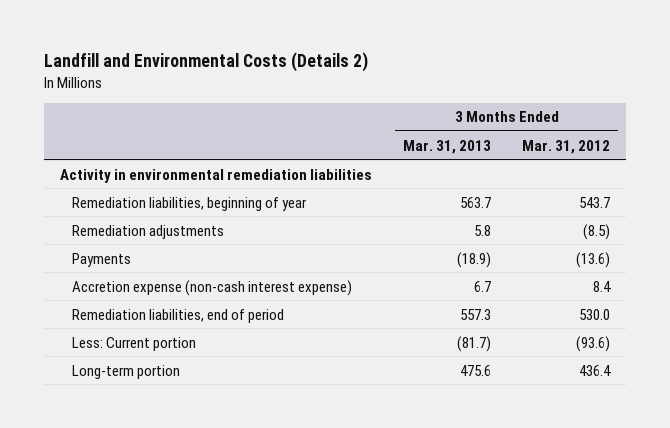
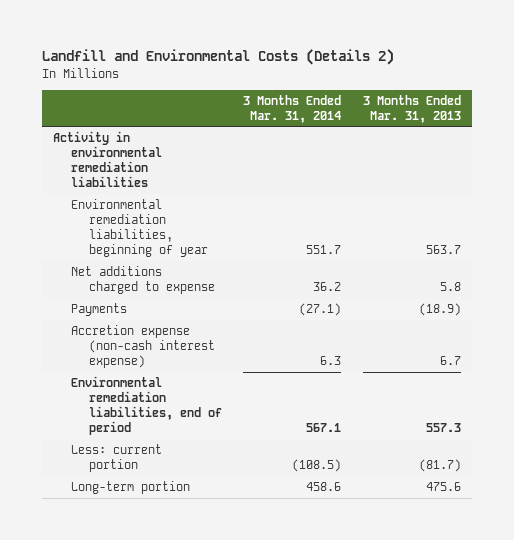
- | 3 Months Ended Mar. 31, 2013 | 3 Months Ended Mar. 31, 2012
+ | 3 Months Ended Mar. 31, 2014 | 3 Months Ended Mar. 31, 2013
- Remediation liabilities, beginning of year | 563.7 | 543.7
- Remediation adjustments | 5.8 | (8.5)
+ Environmental remediation liabilities, beginning of year | 551.7 | 563.7
+ Net additions charged to expense | 36.2 | 5.8
- Remediation liabilities, end of period | 557.3 | 530.0
- Less: Current portion | (81.7) | (93.6)
+ Environmental remediation liabilities, end of period | 567.1 | 557.3
+ Less: current portion | (108.5) | (81.7)

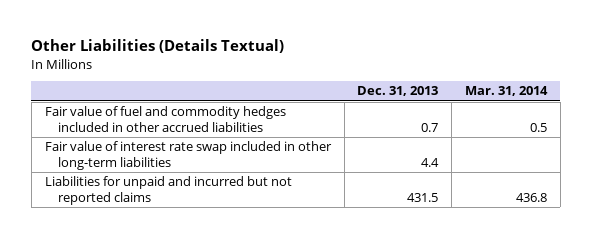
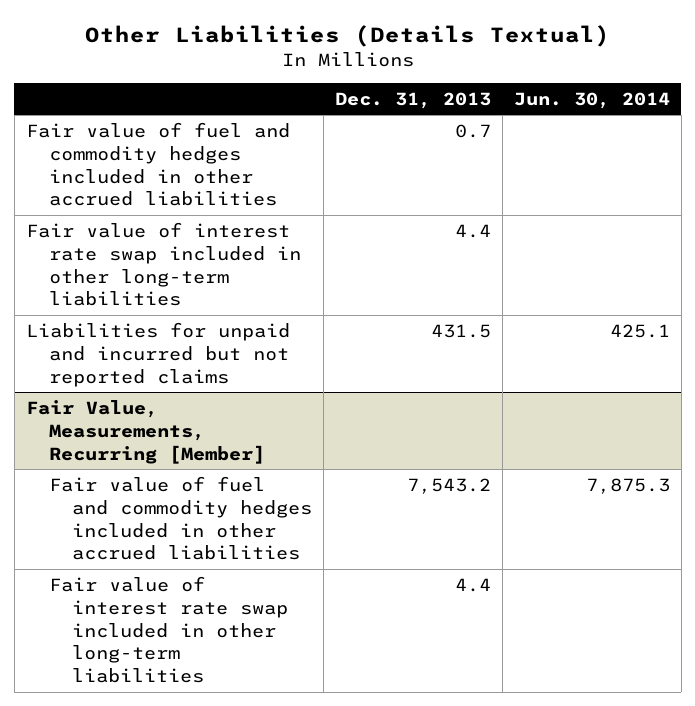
- | Dec. 31, 2013 | Mar. 31, 2014
+ | Dec. 31, 2013 | Jun. 30, 2014
+ Fair Value, Measurements, Recurring [Member]
+ Fair value of fuel and commodity hedges included in other accrued liabilities | 7,543.2 | 7,875.3
+ Fair value of interest rate swap included in other long-term liabilities | 4.4 |

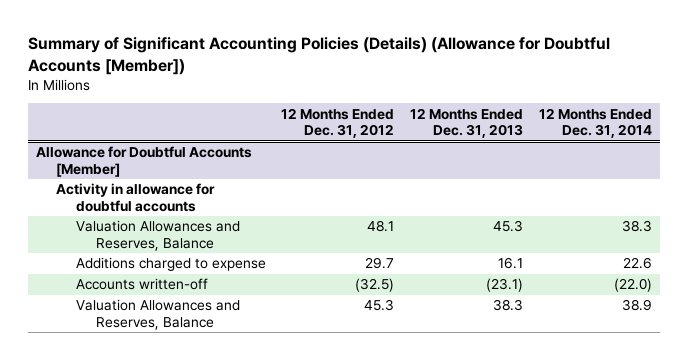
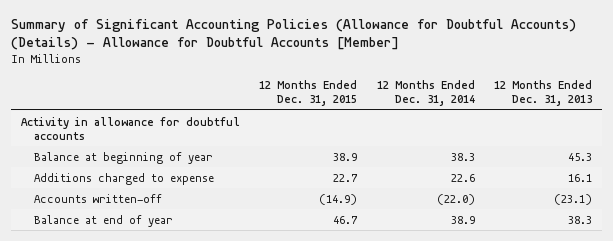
- Summary of Significant Accounting Policies (Details) (Allowance for Doubtful Accounts [Member])
+ Summary of Significant Accounting Policies (Allowance for Doubtful Accounts) (Details) - Allowance for Doubtful Accounts [Member]
- | 12 Months Ended Dec. 31, 2012 | 12 Months Ended Dec. 31, 2013 | 12 Months Ended Dec. 31, 2014
+ | 12 Months Ended Dec. 31, 2015 | 12 Months Ended Dec. 31, 2014 | 12 Months Ended Dec. 31, 2013
- Allowance for Doubtful Accounts [Member]
- Valuation Allowances and Reserves, Balance | 48.1 | 45.3 | 38.3
+ Balance at beginning of year | 38.9 | 38.3 | 45.3
- Valuation Allowances and Reserves, Balance | 45.3 | 38.3 | 38.9
+ Balance at end of year | 46.7 | 38.9 | 38.3

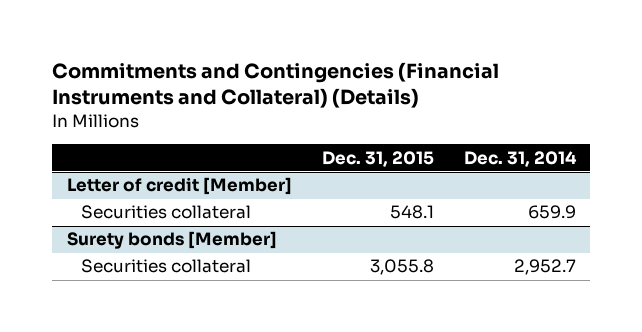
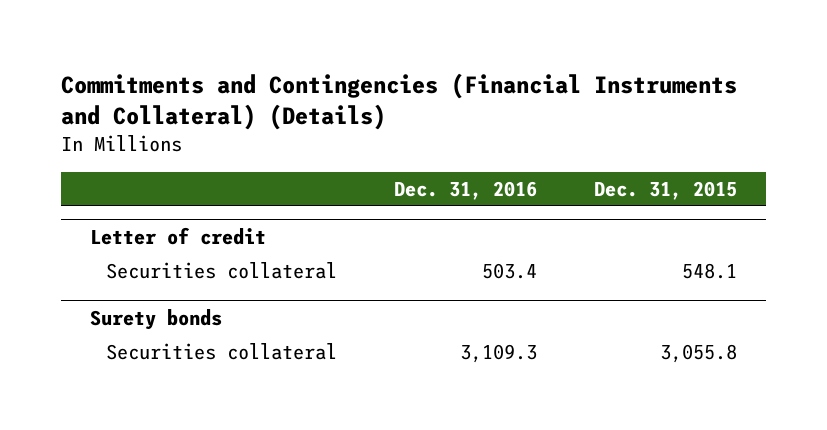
- | Dec. 31, 2015 | Dec. 31, 2014
+ | Dec. 31, 2016 | Dec. 31, 2015
- Letter of credit [Member]
+ Letter of credit
- Surety bonds [Member]
+ Surety bonds

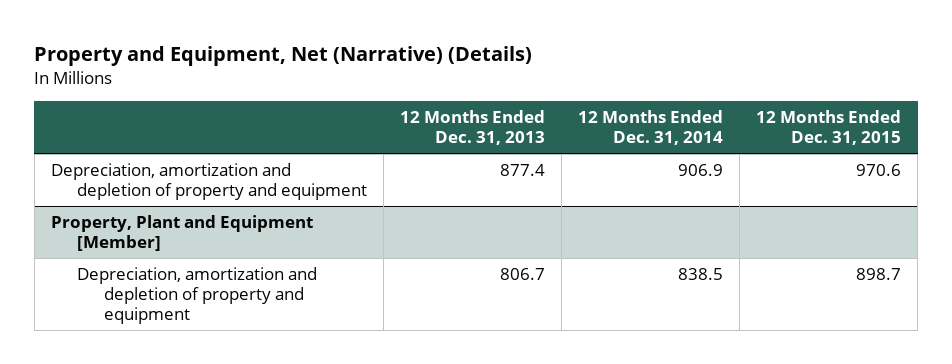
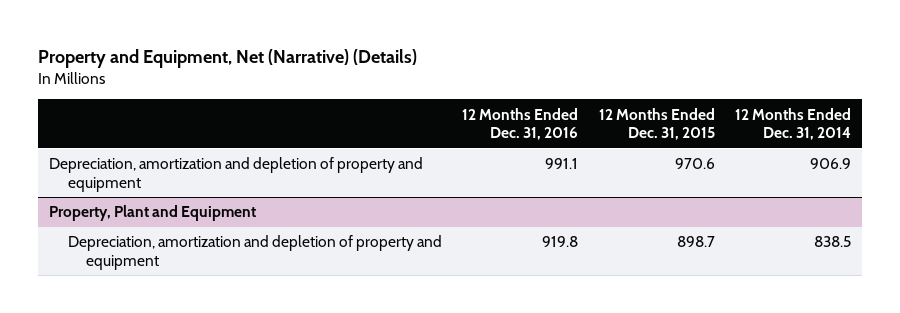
- | 12 Months Ended Dec. 31, 2013 | 12 Months Ended Dec. 31, 2014 | 12 Months Ended Dec. 31, 2015
+ | 12 Months Ended Dec. 31, 2016 | 12 Months Ended Dec. 31, 2015 | 12 Months Ended Dec. 31, 2014
- Property, Plant and Equipment [Member]
+ Property, Plant and Equipment

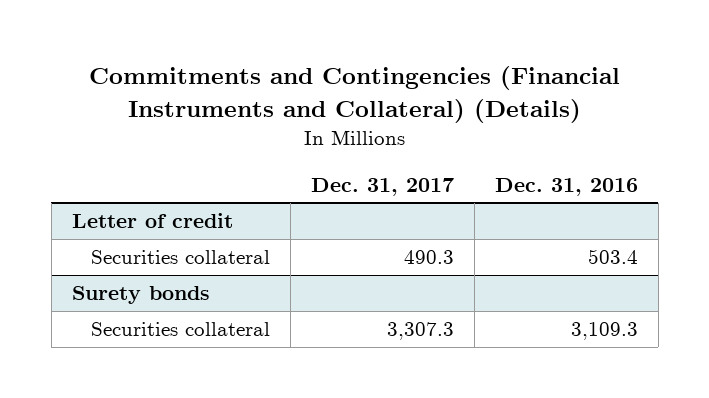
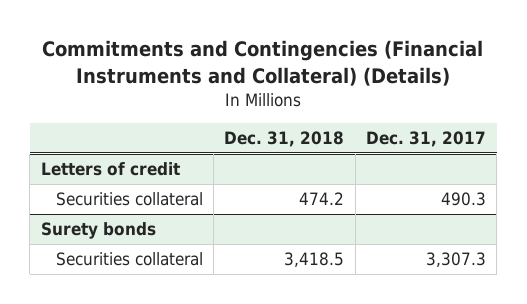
- | Dec. 31, 2017 | Dec. 31, 2016
+ | Dec. 31, 2018 | Dec. 31, 2017
- Letter of credit
+ Letters of credit

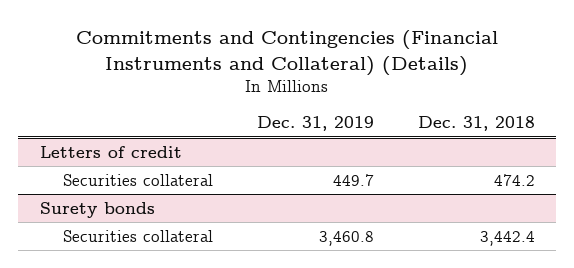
- | Dec. 31, 2018 | Dec. 31, 2017
+ | Dec. 31, 2019 | Dec. 31, 2018
@ Surety bonds
- Securities collateral | 3,418.5 | 3,307.3
+ Securities collateral | 3,460.8 | 3,442.4

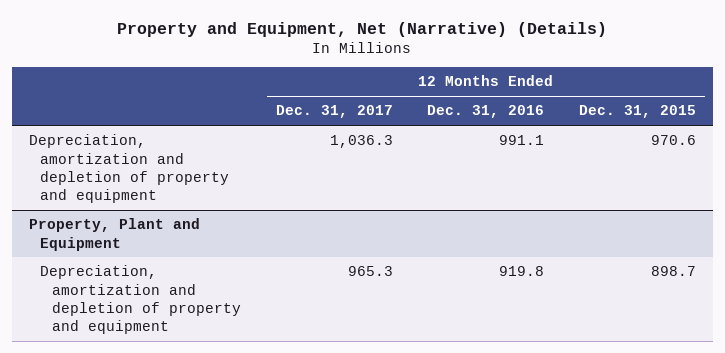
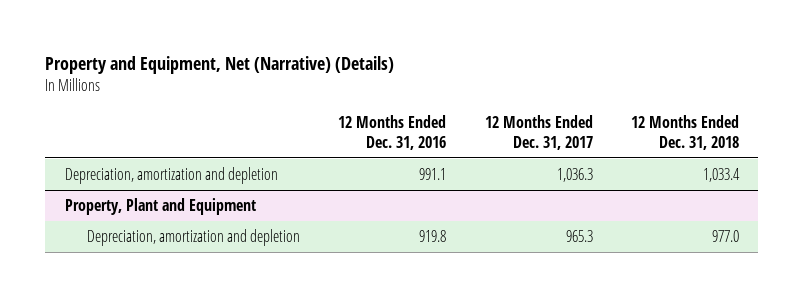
- | 12 Months Ended Dec. 31, 2017 | 12 Months Ended Dec. 31, 2016 | 12 Months Ended Dec. 31, 2015
+ | 12 Months Ended Dec. 31, 2016 | 12 Months Ended Dec. 31, 2017 | 12 Months Ended Dec. 31, 2018
- Depreciation, amortization and depletion of property and equipment | 1,036.3 | 991.1 | 970.6
+ Depreciation, amortization and depletion | 991.1 | 1,036.3 | 1,033.4
@ Property, Plant and Equipment
- Depreciation, amortization and depletion of property and equipment | 965.3 | 919.8 | 898.7
+ Depreciation, amortization and depletion | 919.8 | 965.3 | 977.0

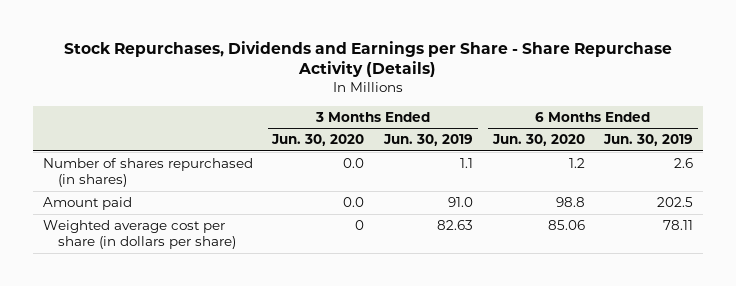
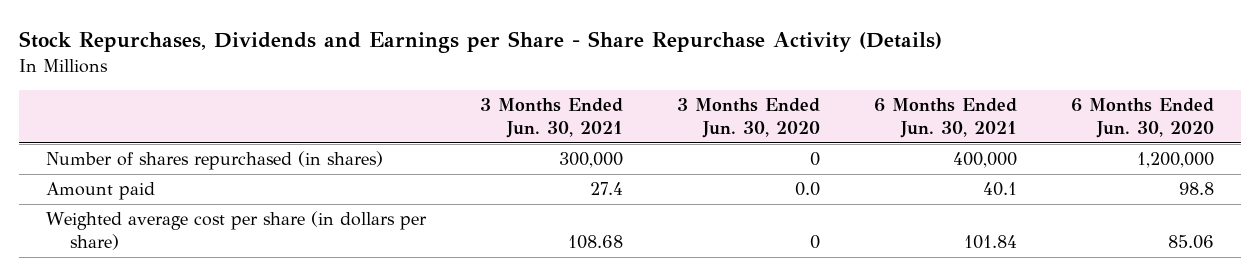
- | 3 Months Ended Jun. 30, 2020 | 3 Months Ended Jun. 30, 2019 | 6 Months Ended Jun. 30, 2020 | 6 Months Ended Jun. 30, 2019
+ | 3 Months Ended Jun. 30, 2021 | 3 Months Ended Jun. 30, 2020 | 6 Months Ended Jun. 30, 2021 | 6 Months Ended Jun. 30, 2020
- Number of shares repurchased (in shares) | 0.0 | 1.1 | 1.2 | 2.6
+ Number of shares repurchased (in shares) | 300,000 | 0 | 400,000 | 1,200,000

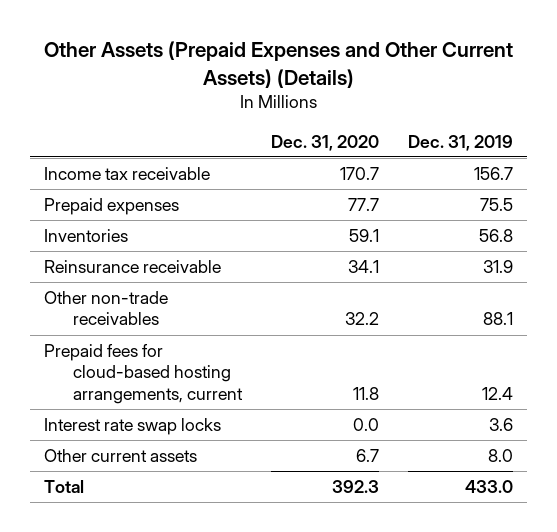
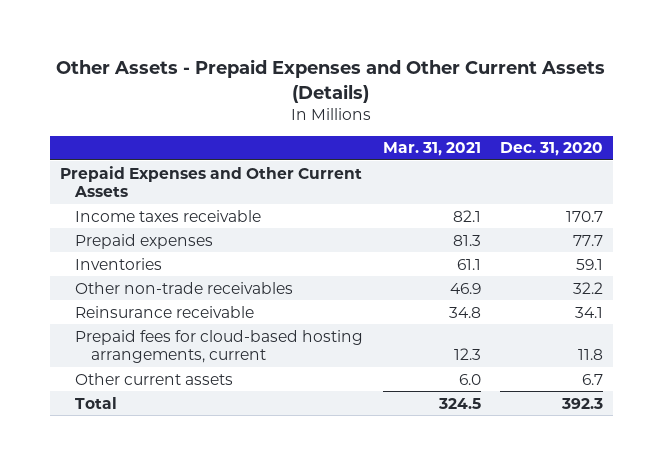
- Other Assets (Prepaid Expenses and Other Current Assets) (Details)
+ Other Assets - Prepaid Expenses and Other Current Assets (Details)
- | Dec. 31, 2020 | Dec. 31, 2019
+ | Mar. 31, 2021 | Dec. 31, 2020
- Income tax receivable | 170.7 | 156.7
+ Prepaid Expenses and Other Current Assets
+ Income taxes receivable | 82.1 | 170.7
moved down: Reinsurance receivable | 34.8 | 34.1
- Interest rate swap locks | 0.0 | 3.6

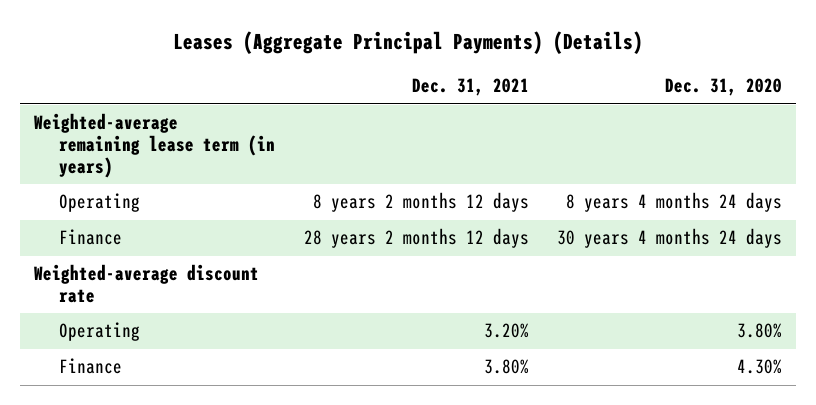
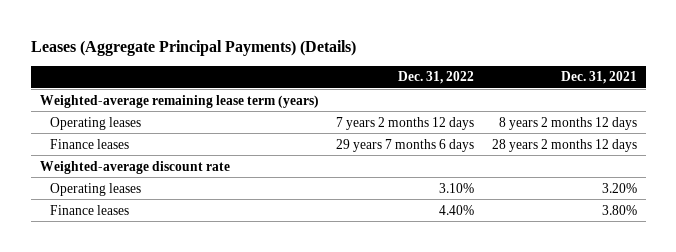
- | Dec. 31, 2021 | Dec. 31, 2020
+ | Dec. 31, 2022 | Dec. 31, 2021
- Weighted-average remaining lease term (in years)
- Operating | 8 years 2 months 12 days | 8 years 4 months 24 days
- Finance | 28 years 2 months 12 days | 30 years 4 months 24 days
+ Weighted-average remaining lease term (years)
+ Operating leases | 7 years 2 months 12 days | 8 years 2 months 12 days
+ Finance leases | 29 years 7 months 6 days | 28 years 2 months 12 days
- Operating | 3.20% | 3.80%
- Finance | 3.80% | 4.30%
+ Operating leases | 3.10% | 3.20%
+ Finance leases | 4.40% | 3.80%

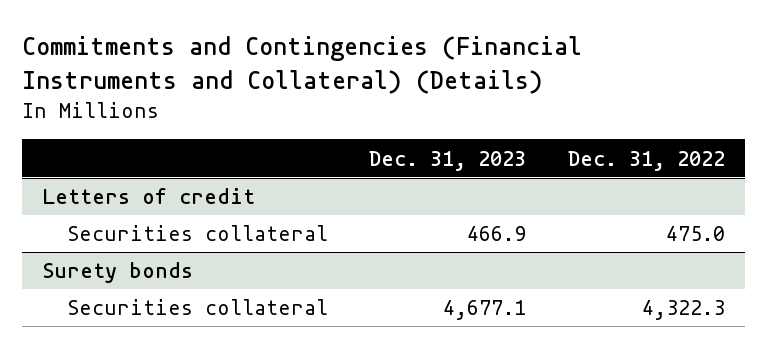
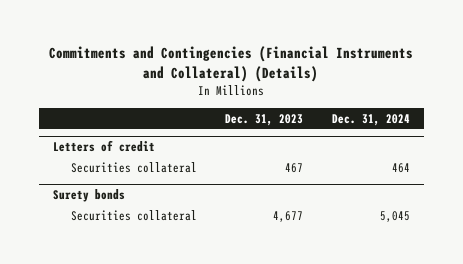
- | Dec. 31, 2023 | Dec. 31, 2022
+ | Dec. 31, 2023 | Dec. 31, 2024
@ Letters of credit
- Securities collateral | 466.9 | 475.0
+ Securities collateral | 467 | 464
@ Surety bonds
- Securities collateral | 4,677.1 | 4,322.3
+ Securities collateral | 4,677 | 5,045

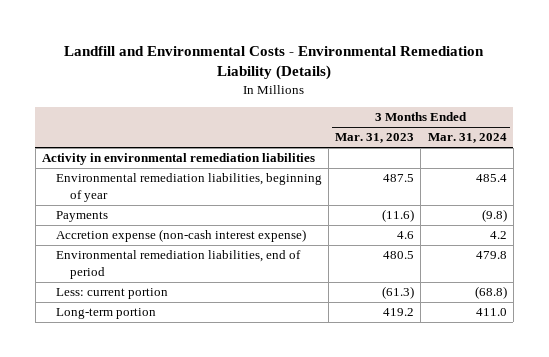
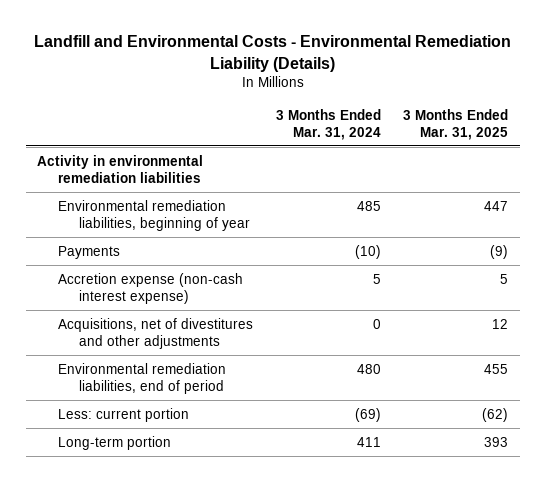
- | 3 Months Ended Mar. 31, 2023 | 3 Months Ended Mar. 31, 2024
+ | 3 Months Ended Mar. 31, 2024 | 3 Months Ended Mar. 31, 2025
- Environmental remediation liabilities, beginning of year | 487.5 | 485.4
- Payments | (11.6) | (9.8)
- Accretion expense (non-cash interest expense) | 4.6 | 4.2
- Environmental remediation liabilities, end of period | 480.5 | 479.8
- Less: current portion | (61.3) | (68.8)
- Long-term portion | 419.2 | 411.0
+ Environmental remediation liabilities, beginning of year | 485 | 447
+ Payments | (10) | (9)
+ Accretion expense (non-cash interest expense) | 5 | 5
+ Acquisitions, net of divestitures and other adjustments | 0 | 12
+ Environmental remediation liabilities, end of period | 480 | 455
+ Less: current portion | (69) | (62)
+ Long-term portion | 411 | 393

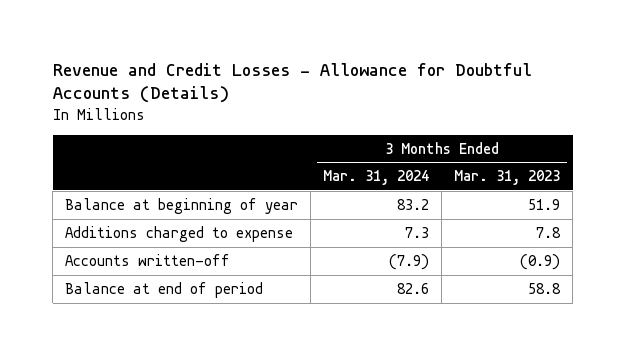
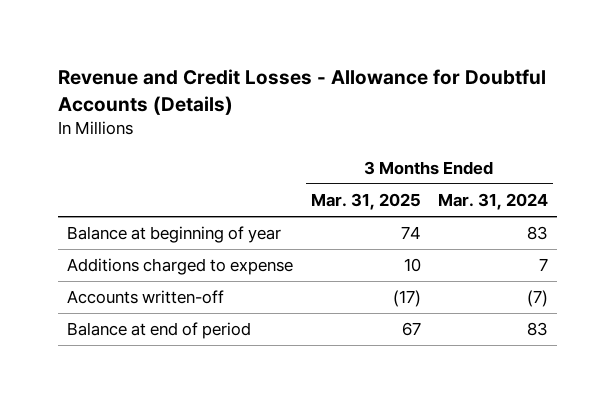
- | 3 Months Ended Mar. 31, 2024 | 3 Months Ended Mar. 31, 2023
+ | 3 Months Ended Mar. 31, 2025 | 3 Months Ended Mar. 31, 2024
- Balance at beginning of year | 83.2 | 51.9
- Additions charged to expense | 7.3 | 7.8
- Accounts written-off | (7.9) | (0.9)
- Balance at end of period | 82.6 | 58.8
+ Balance at beginning of year | 74 | 83
+ Additions charged to expense | 10 | 7
+ Accounts written-off | (17) | (7)
+ Balance at end of period | 67 | 83

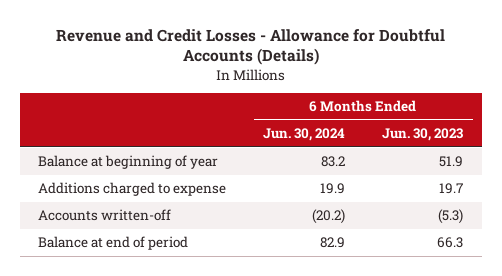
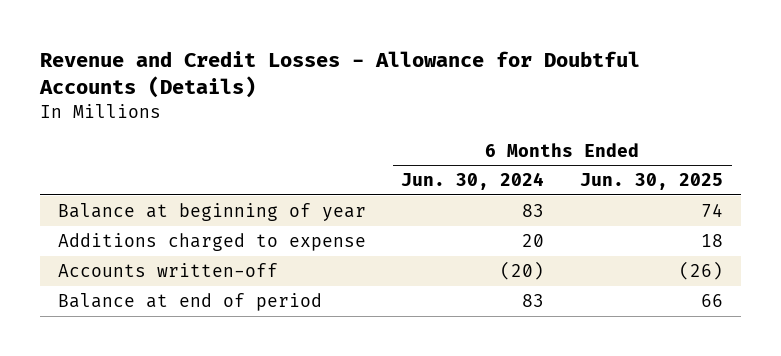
- | 6 Months Ended Jun. 30, 2024 | 6 Months Ended Jun. 30, 2023
+ | 6 Months Ended Jun. 30, 2024 | 6 Months Ended Jun. 30, 2025
- Balance at beginning of year | 83.2 | 51.9
- Additions charged to expense | 19.9 | 19.7
- Accounts written-off | (20.2) | (5.3)
- Balance at end of period | 82.9 | 66.3
+ Balance at beginning of year | 83 | 74
+ Additions charged to expense | 20 | 18
+ Accounts written-off | (20) | (26)
+ Balance at end of period | 83 | 66

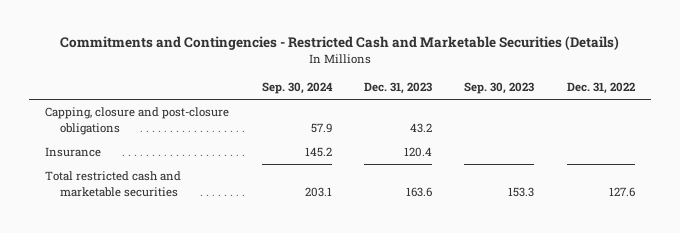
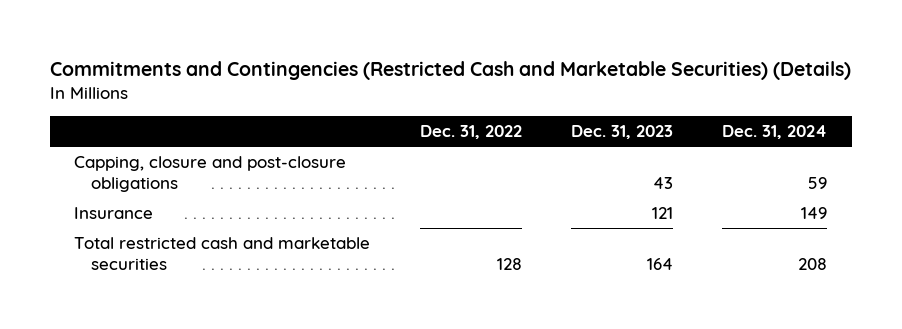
- Commitments and Contingencies - Restricted Cash and Marketable Securities (Details)
+ Commitments and Contingencies (Restricted Cash and Marketable Securities) (Details)
- | Sep. 30, 2024 | Dec. 31, 2023 | Sep. 30, 2023 | Dec. 31, 2022
+ | Dec. 31, 2022 | Dec. 31, 2023 | Dec. 31, 2024
- Capping, closure and post-closure obligations | 57.9 | 43.2 | |
- Insurance | 145.2 | 120.4 | |
- Total restricted cash and marketable securities | 203.1 | 163.6 | 153.3 | 127.6
+ Capping, closure and post-closure obligations | | 43 | 59
+ Insurance | | 121 | 149
+ Total restricted cash and marketable securities | 128 | 164 | 208

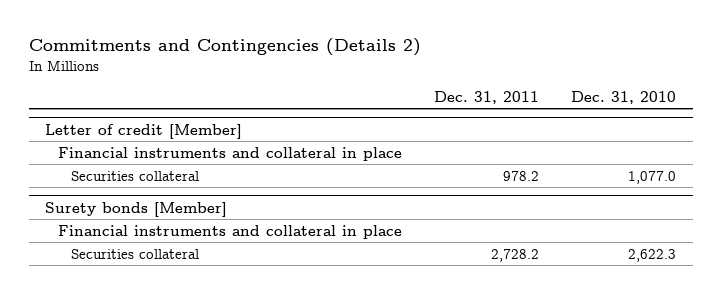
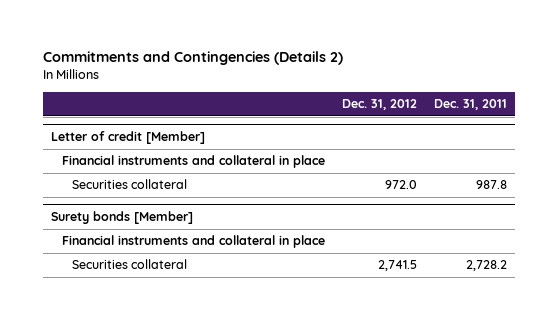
- | Dec. 31, 2011 | Dec. 31, 2010
+ | Dec. 31, 2012 | Dec. 31, 2011
@ Letter of credit [Member]
- Securities collateral | 978.2 | 1,077.0
+ Securities collateral | 972.0 | 987.8

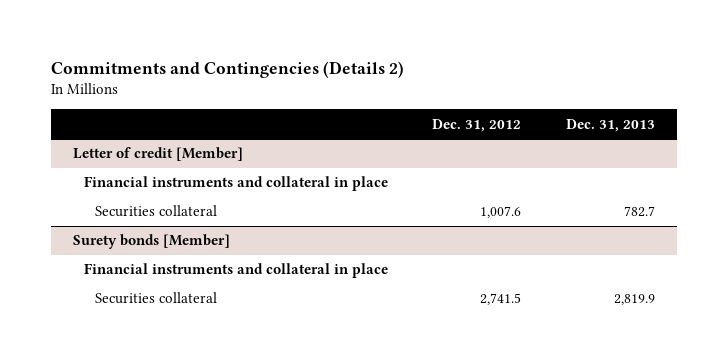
- | Dec. 31, 2012 | Dec. 31, 2011
+ | Dec. 31, 2012 | Dec. 31, 2013
@ Letter of credit [Member]
- Securities collateral | 972.0 | 987.8
+ Securities collateral | 1,007.6 | 782.7

